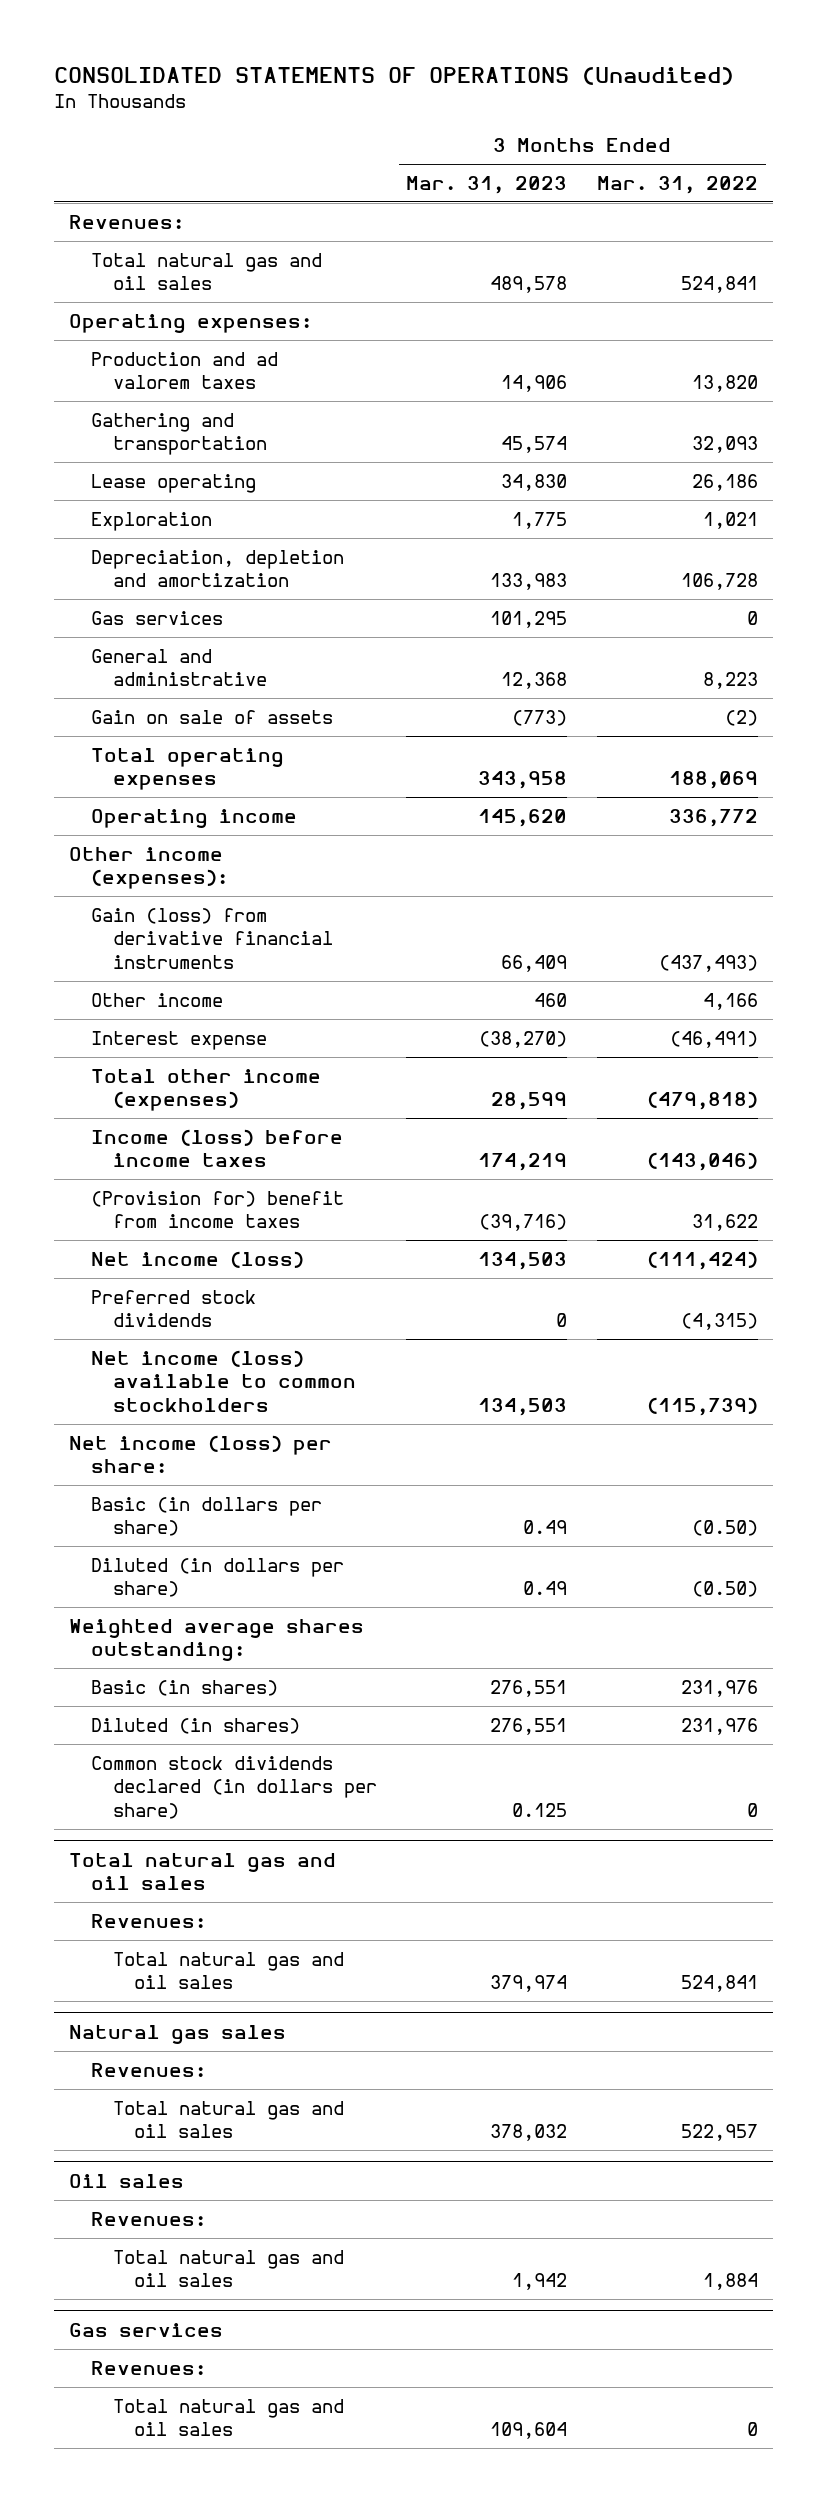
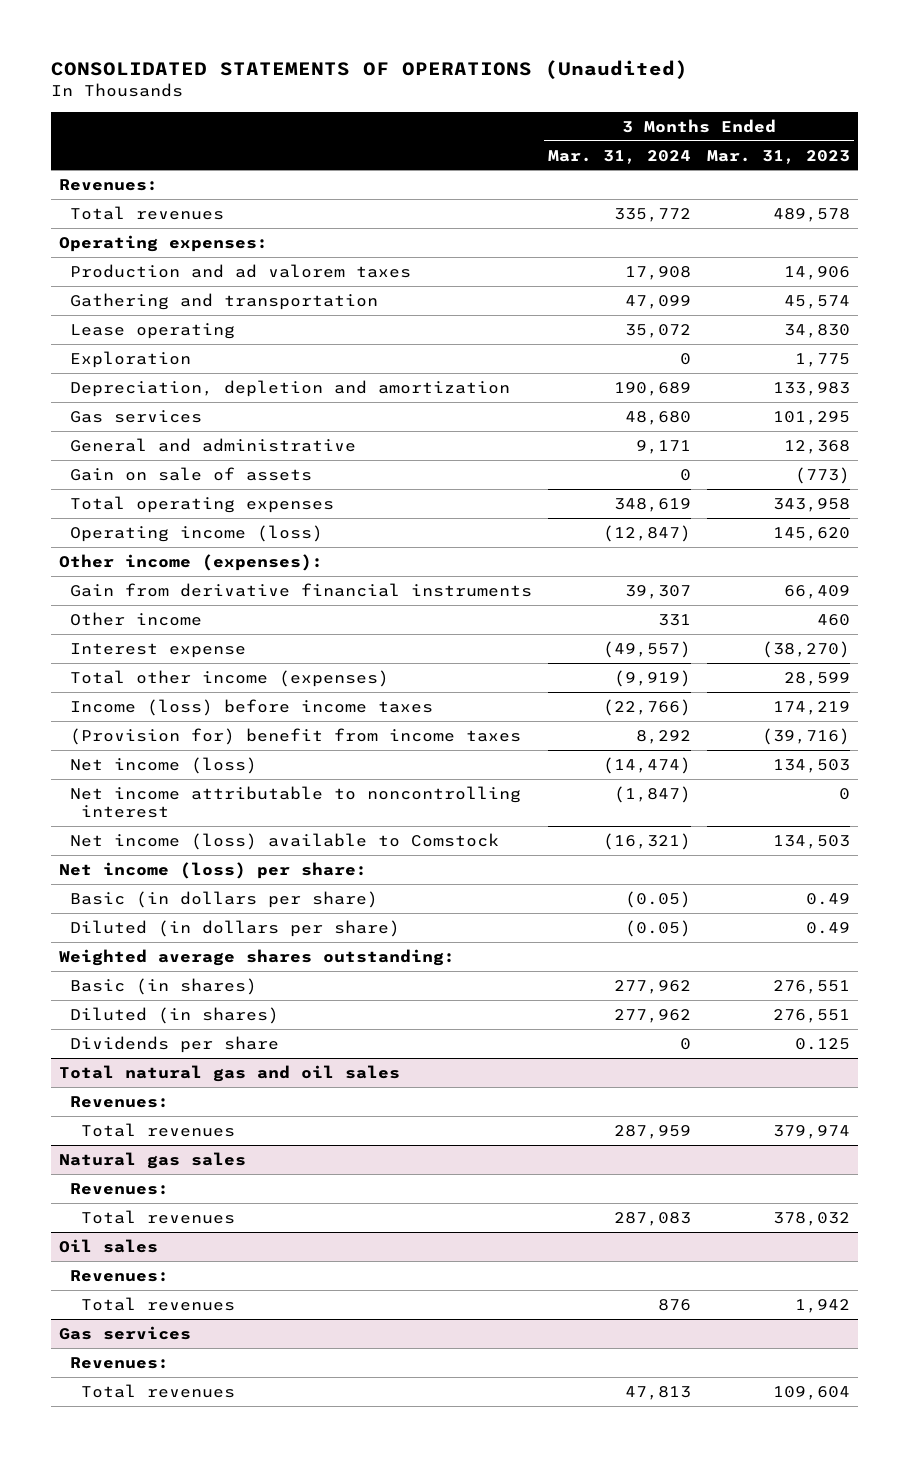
- | 3 Months Ended Mar. 31, 2023 | 3 Months Ended Mar. 31, 2022
+ | 3 Months Ended Mar. 31, 2024 | 3 Months Ended Mar. 31, 2023
- Total natural gas and oil sales | 489,578 | 524,841
+ Total revenues | 335,772 | 489,578
- Operating income | 145,620 | 336,772
+ Operating income (loss) | (12,847) | 145,620
- Gain (loss) from derivative financial instruments | 66,409 | (437,493)
+ Gain from derivative financial instruments | 39,307 | 66,409
- Preferred stock dividends | 0 | (4,315)
- Net income (loss) available to common stockholders | 134,503 | (115,739)
+ Net income attributable to noncontrolling interest | (1,847) | 0
+ Net income (loss) available to Comstock | (16,321) | 134,503
- Common stock dividends declared (in dollars per share) | 0.125 | 0
+ Dividends per share | 0 | 0.125
@ Total natural gas and oil sales
- Total natural gas and oil sales | 379,974 | 524,841
+ Total revenues | 287,959 | 379,974
@ Natural gas sales
- Total natural gas and oil sales | 378,032 | 522,957
+ Total revenues | 287,083 | 378,032
@ Oil sales
- Total natural gas and oil sales | 1,942 | 1,884
+ Total revenues | 876 | 1,942
@ Gas services
- Total natural gas and oil sales | 109,604 | 0
+ Total revenues | 47,813 | 109,604

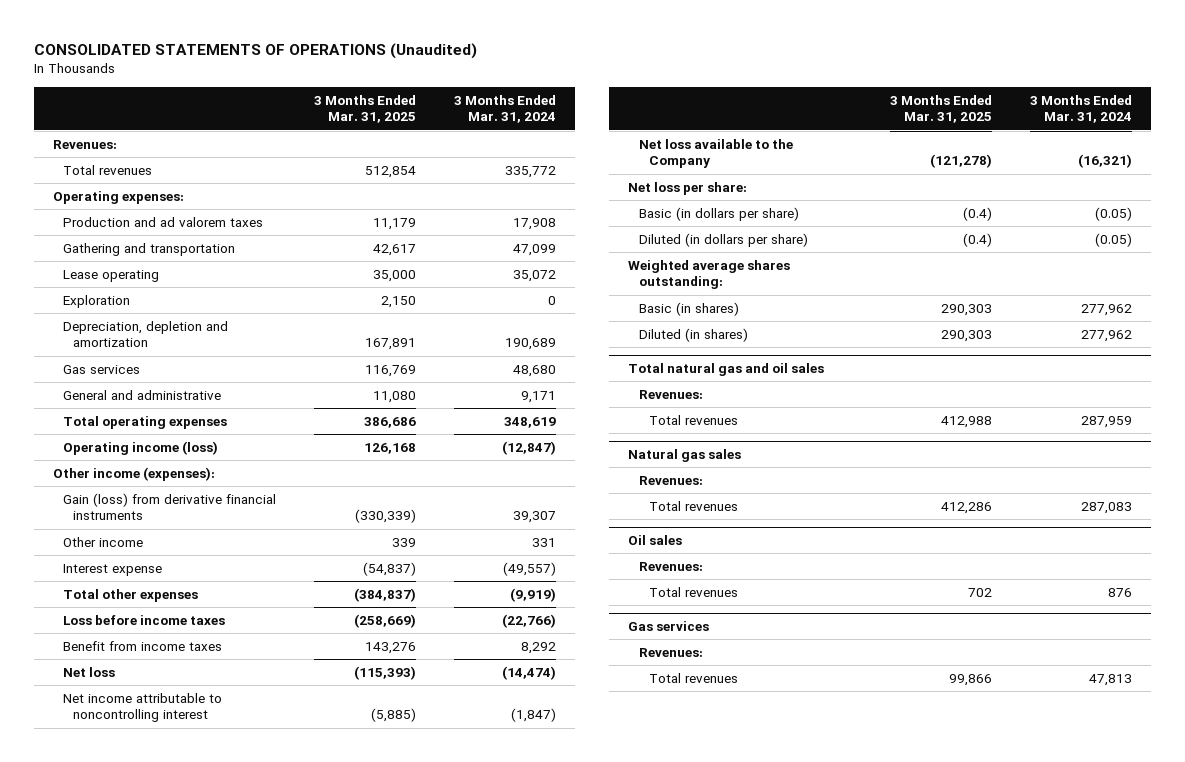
- | 3 Months Ended Mar. 31, 2024 | 3 Months Ended Mar. 31, 2023
+ | 3 Months Ended Mar. 31, 2025 | 3 Months Ended Mar. 31, 2024
- Gain on sale of assets | 0 | (773)
- Gain from derivative financial instruments | 39,307 | 66,409
+ Gain (loss) from derivative financial instruments | (330,339) | 39,307
- Total other income (expenses) | (9,919) | 28,599
- Income (loss) before income taxes | (22,766) | 174,219
- (Provision for) benefit from income taxes | 8,292 | (39,716)
- Net income (loss) | (14,474) | 134,503
+ Total other expenses | (384,837) | (9,919)
+ Loss before income taxes | (258,669) | (22,766)
+ Benefit from income taxes | 143,276 | 8,292
+ Net loss | (115,393) | (14,474)
- Net income (loss) available to Comstock | (16,321) | 134,503
- Net income (loss) per share:
+ Net loss available to the Company | (121,278) | (16,321)
+ Net loss per share:
- Dividends per share | 0 | 0.125

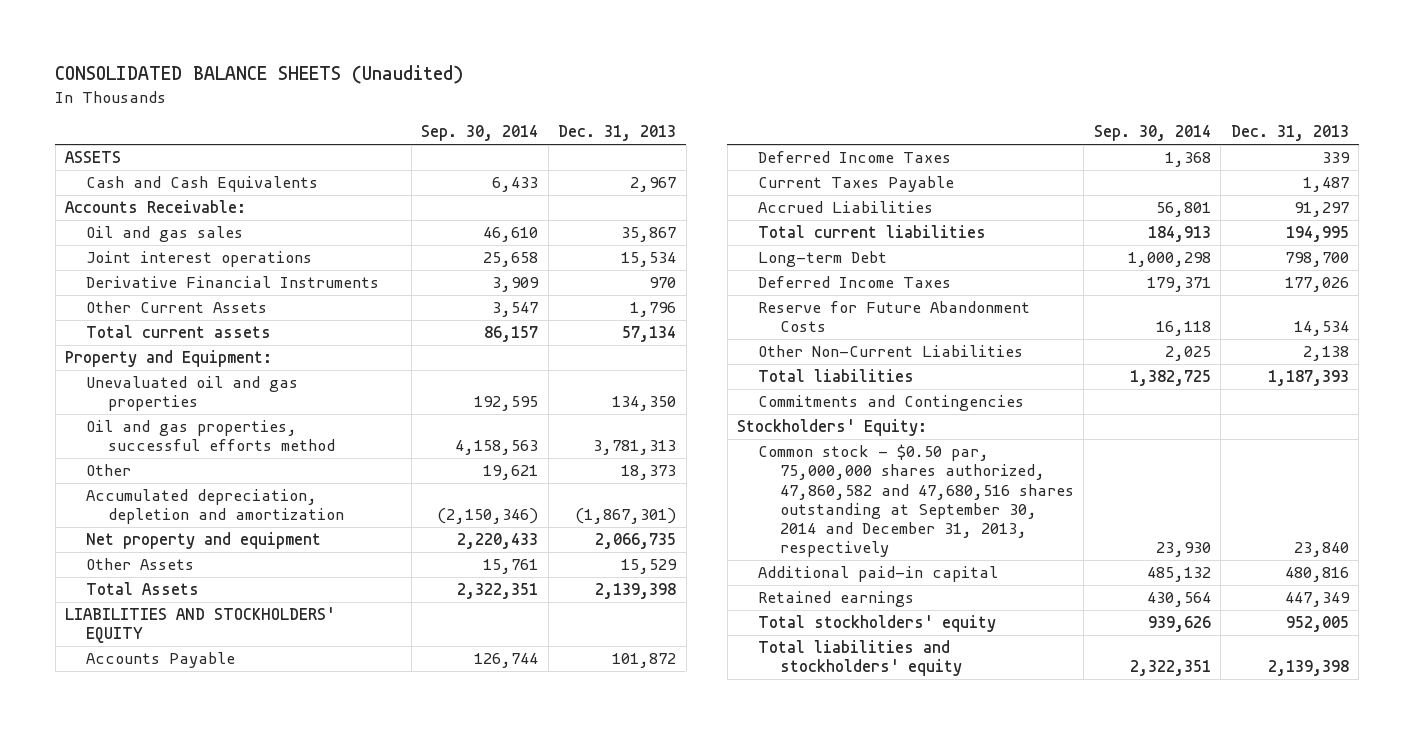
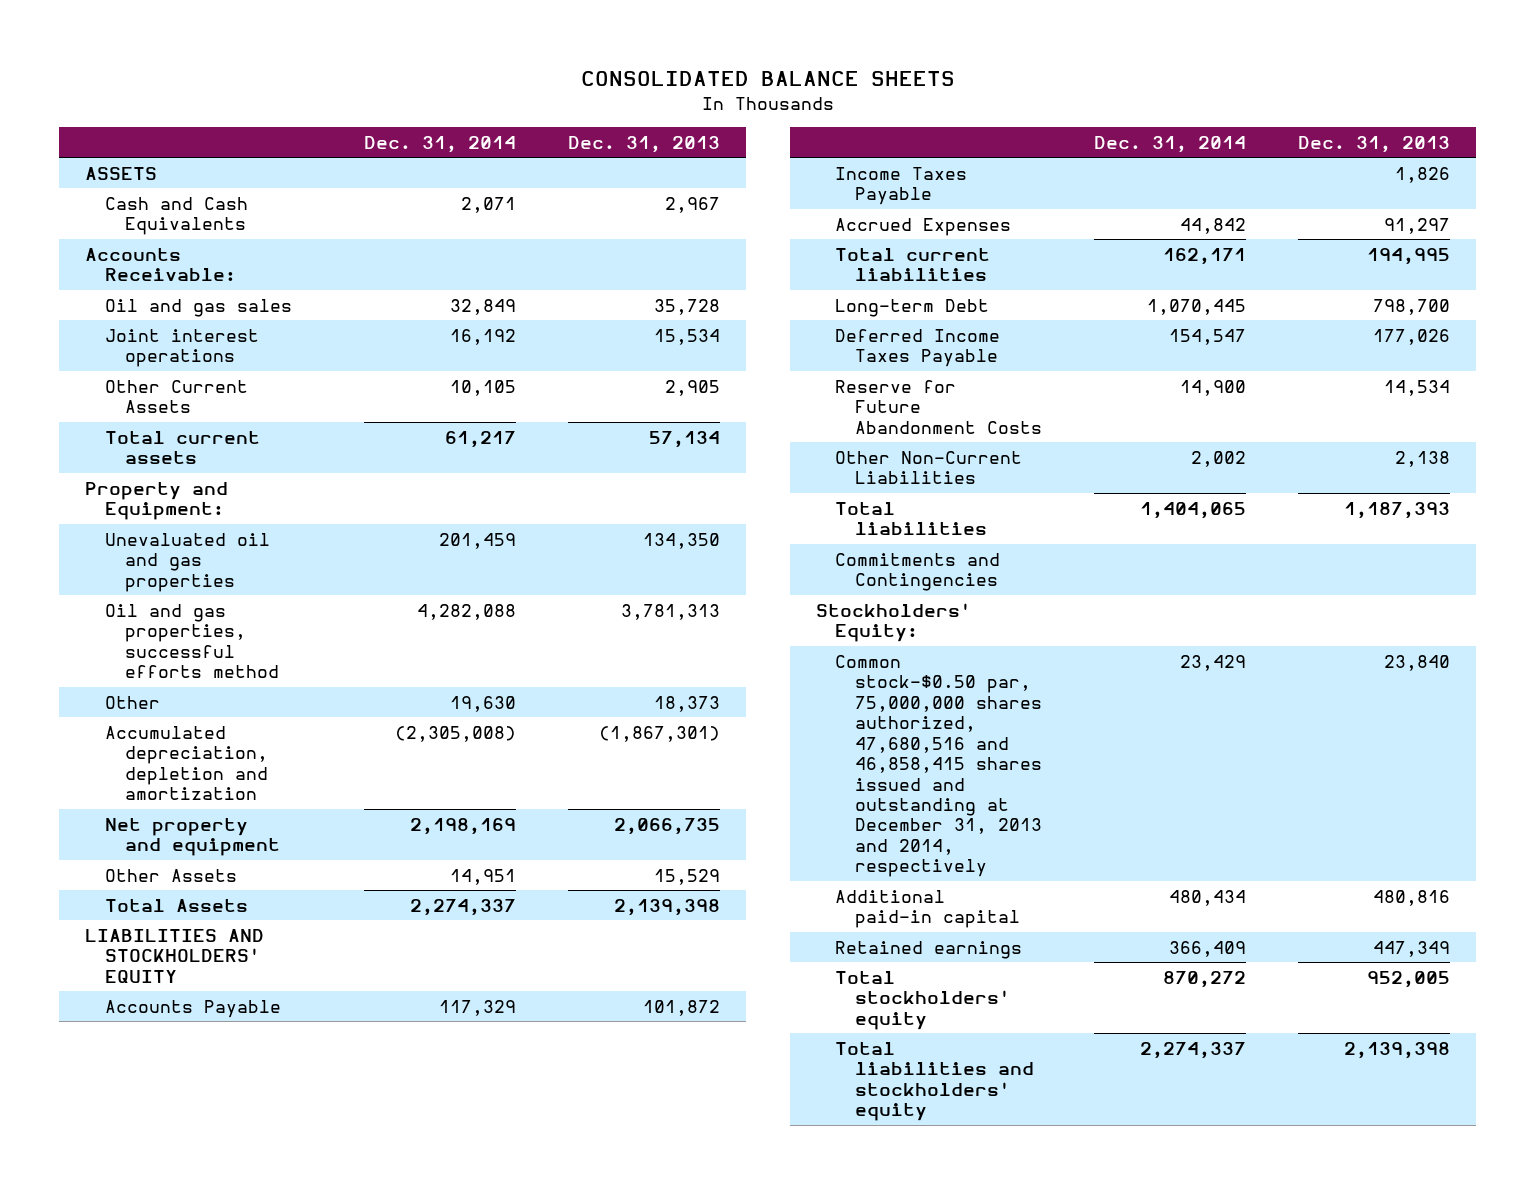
- CONSOLIDATED BALANCE SHEETS (Unaudited)
+ CONSOLIDATED BALANCE SHEETS
- | Sep. 30, 2014 | Dec. 31, 2013
+ | Dec. 31, 2014 | Dec. 31, 2013
- Oil and gas sales | 46,610 | 35,867
+ Oil and gas sales | 32,849 | 35,728
- Derivative Financial Instruments | 3,909 | 970
- Other Current Assets | 3,547 | 1,796
+ Other Current Assets | 10,105 | 2,905
- Deferred Income Taxes | 1,368 | 339
- Current Taxes Payable | | 1,487
- Accrued Liabilities | 56,801 | 91,297
+ Income Taxes Payable | | 1,826
+ Accrued Expenses | 44,842 | 91,297
- Deferred Income Taxes | 179,371 | 177,026
+ Deferred Income Taxes Payable | 154,547 | 177,026
- Common stock - $0.50 par, 75,000,000 shares authorized, 47,860,582 and 47,680,516 shares outstanding at September 30, 2014 and December 31, 2013, respectively | 23,930 | 23,840
+ Common stock-$0.50 par, 75,000,000 shares authorized, 47,680,516 and 46,858,415 shares issued and outstanding at December 31, 2013 and 2014, respectively | 23,429 | 23,840

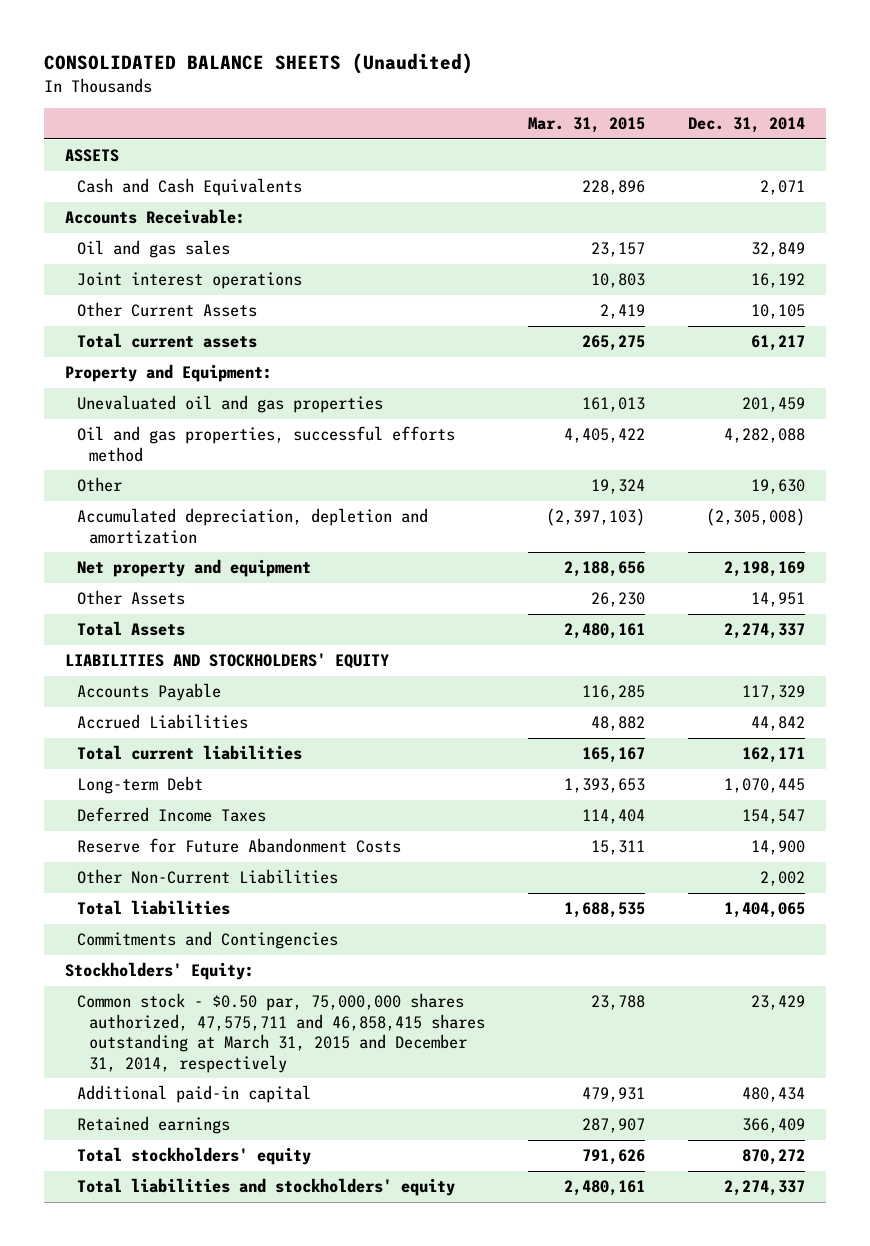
- CONSOLIDATED BALANCE SHEETS
+ CONSOLIDATED BALANCE SHEETS (Unaudited)
- | Dec. 31, 2014 | Dec. 31, 2013
+ | Mar. 31, 2015 | Dec. 31, 2014
- Income Taxes Payable | | 1,826
- Accrued Expenses | 44,842 | 91,297
+ Accrued Liabilities | 48,882 | 44,842
- Deferred Income Taxes Payable | 154,547 | 177,026
+ Deferred Income Taxes | 114,404 | 154,547
- Common stock-$0.50 par, 75,000,000 shares authorized, 47,680,516 and 46,858,415 shares issued and outstanding at December 31, 2013 and 2014, respectively | 23,429 | 23,840
+ Common stock - $0.50 par, 75,000,000 shares authorized, 47,575,711 and 46,858,415 shares outstanding at March 31, 2015 and December 31, 2014, respectively | 23,788 | 23,429

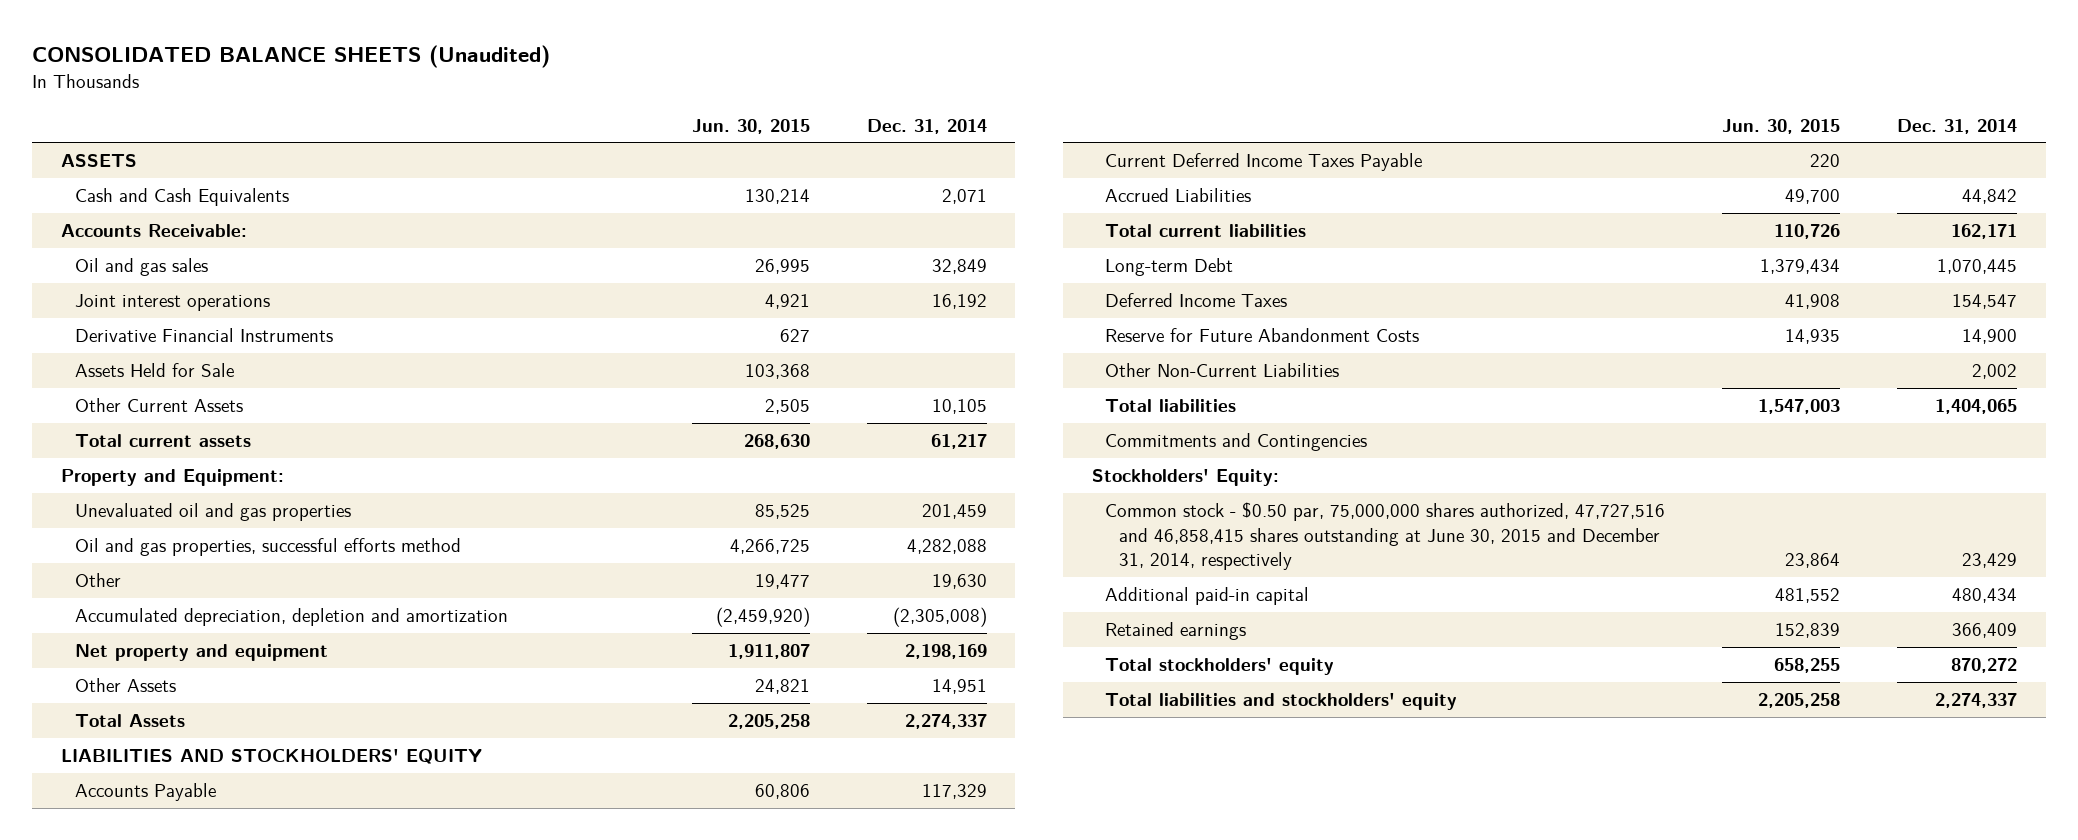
- | Mar. 31, 2015 | Dec. 31, 2014
+ | Jun. 30, 2015 | Dec. 31, 2014
+ Derivative Financial Instruments | 627 |
+ Assets Held for Sale | 103,368 |
+ Current Deferred Income Taxes Payable | 220 |
- Common stock - $0.50 par, 75,000,000 shares authorized, 47,575,711 and 46,858,415 shares outstanding at March 31, 2015 and December 31, 2014, respectively | 23,788 | 23,429
+ Common stock - $0.50 par, 75,000,000 shares authorized, 47,727,516 and 46,858,415 shares outstanding at June 30, 2015 and December 31, 2014, respectively | 23,864 | 23,429

